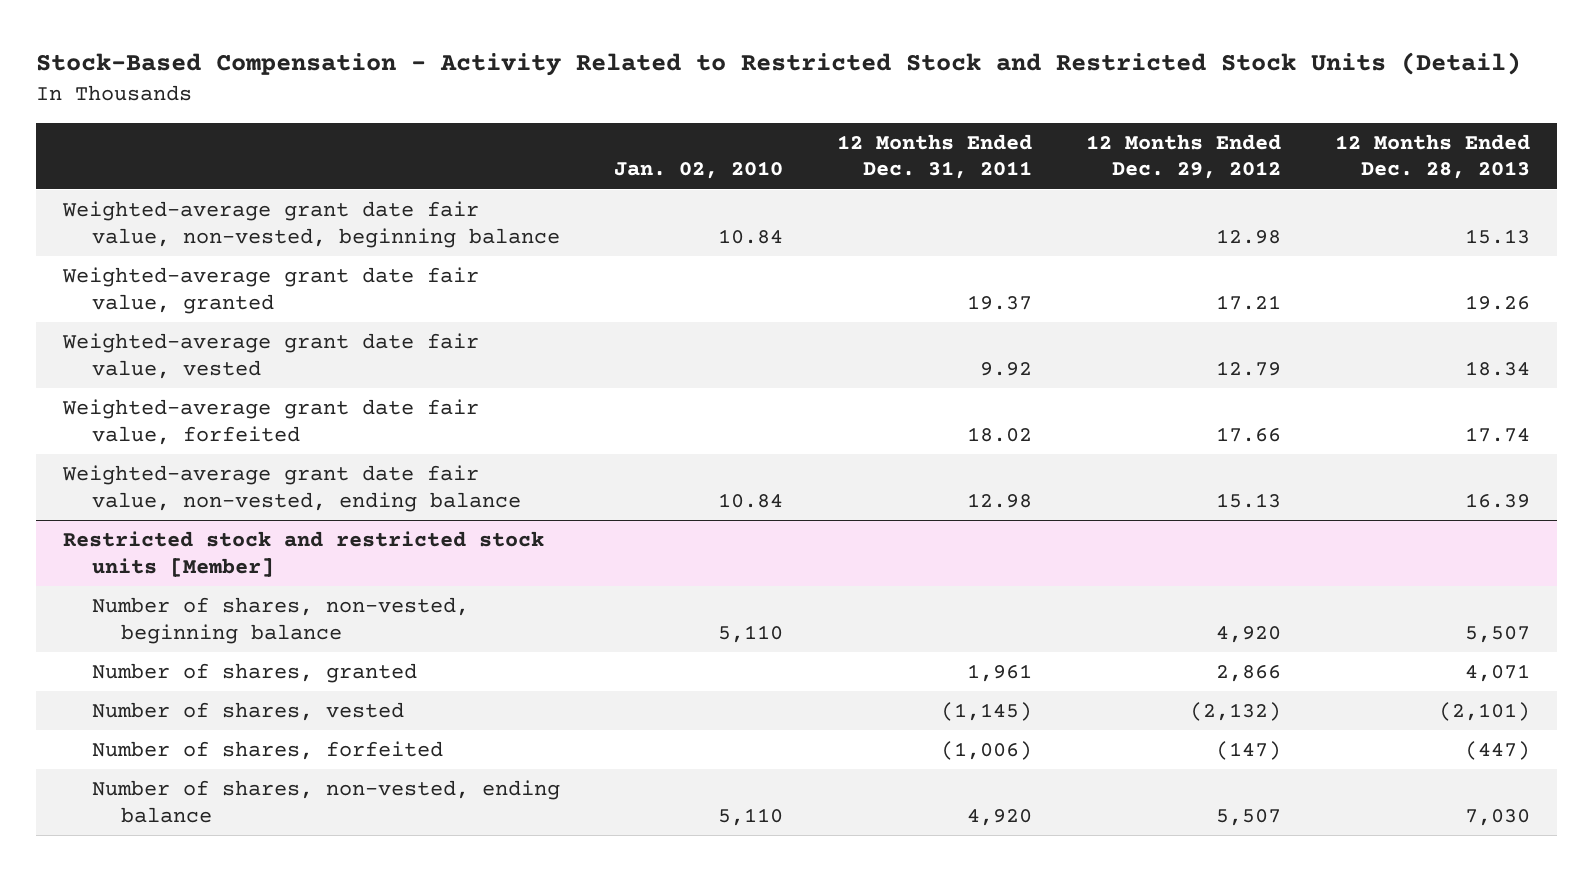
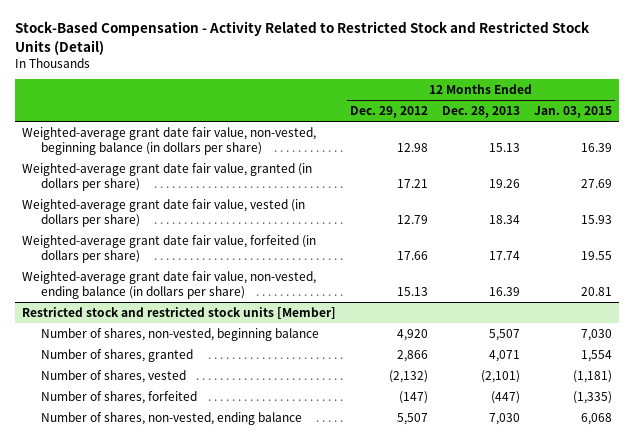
- | Jan. 02, 2010 | 12 Months Ended Dec. 31, 2011 | 12 Months Ended Dec. 29, 2012 | 12 Months Ended Dec. 28, 2013
+ | 12 Months Ended Dec. 29, 2012 | 12 Months Ended Dec. 28, 2013 | 12 Months Ended Jan. 03, 2015
- Weighted-average grant date fair value, non-vested, beginning balance | 10.84 | | 12.98 | 15.13
- Weighted-average grant date fair value, granted | | 19.37 | 17.21 | 19.26
- Weighted-average grant date fair value, vested | | 9.92 | 12.79 | 18.34
- Weighted-average grant date fair value, forfeited | | 18.02 | 17.66 | 17.74
- Weighted-average grant date fair value, non-vested, ending balance | 10.84 | 12.98 | 15.13 | 16.39
+ Weighted-average grant date fair value, non-vested, beginning balance (in dollars per share) | 12.98 | 15.13 | 16.39
+ Weighted-average grant date fair value, granted (in dollars per share) | 17.21 | 19.26 | 27.69
+ Weighted-average grant date fair value, vested (in dollars per share) | 12.79 | 18.34 | 15.93
+ Weighted-average grant date fair value, forfeited (in dollars per share) | 17.66 | 17.74 | 19.55
+ Weighted-average grant date fair value, non-vested, ending balance (in dollars per share) | 15.13 | 16.39 | 20.81

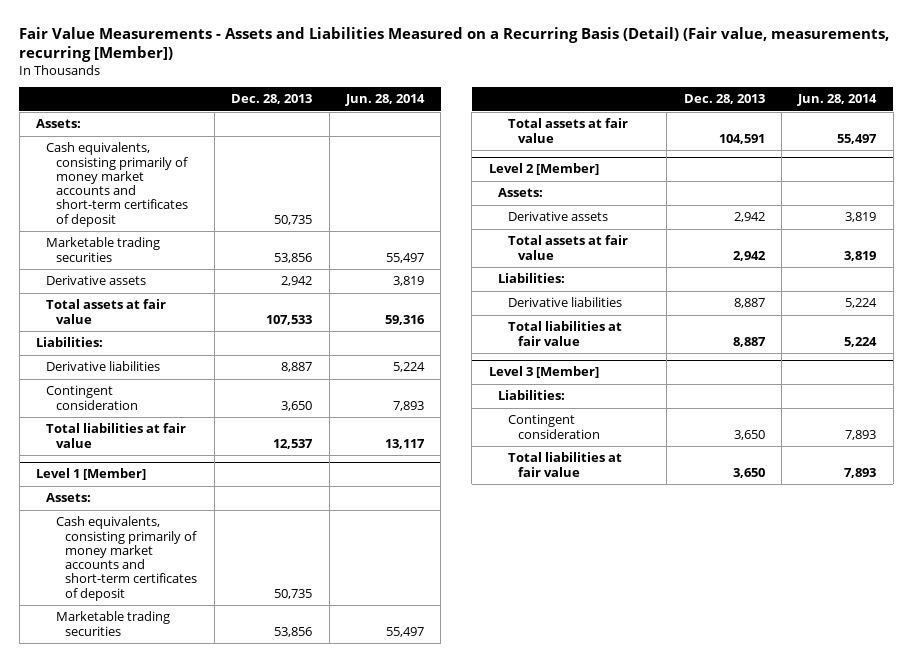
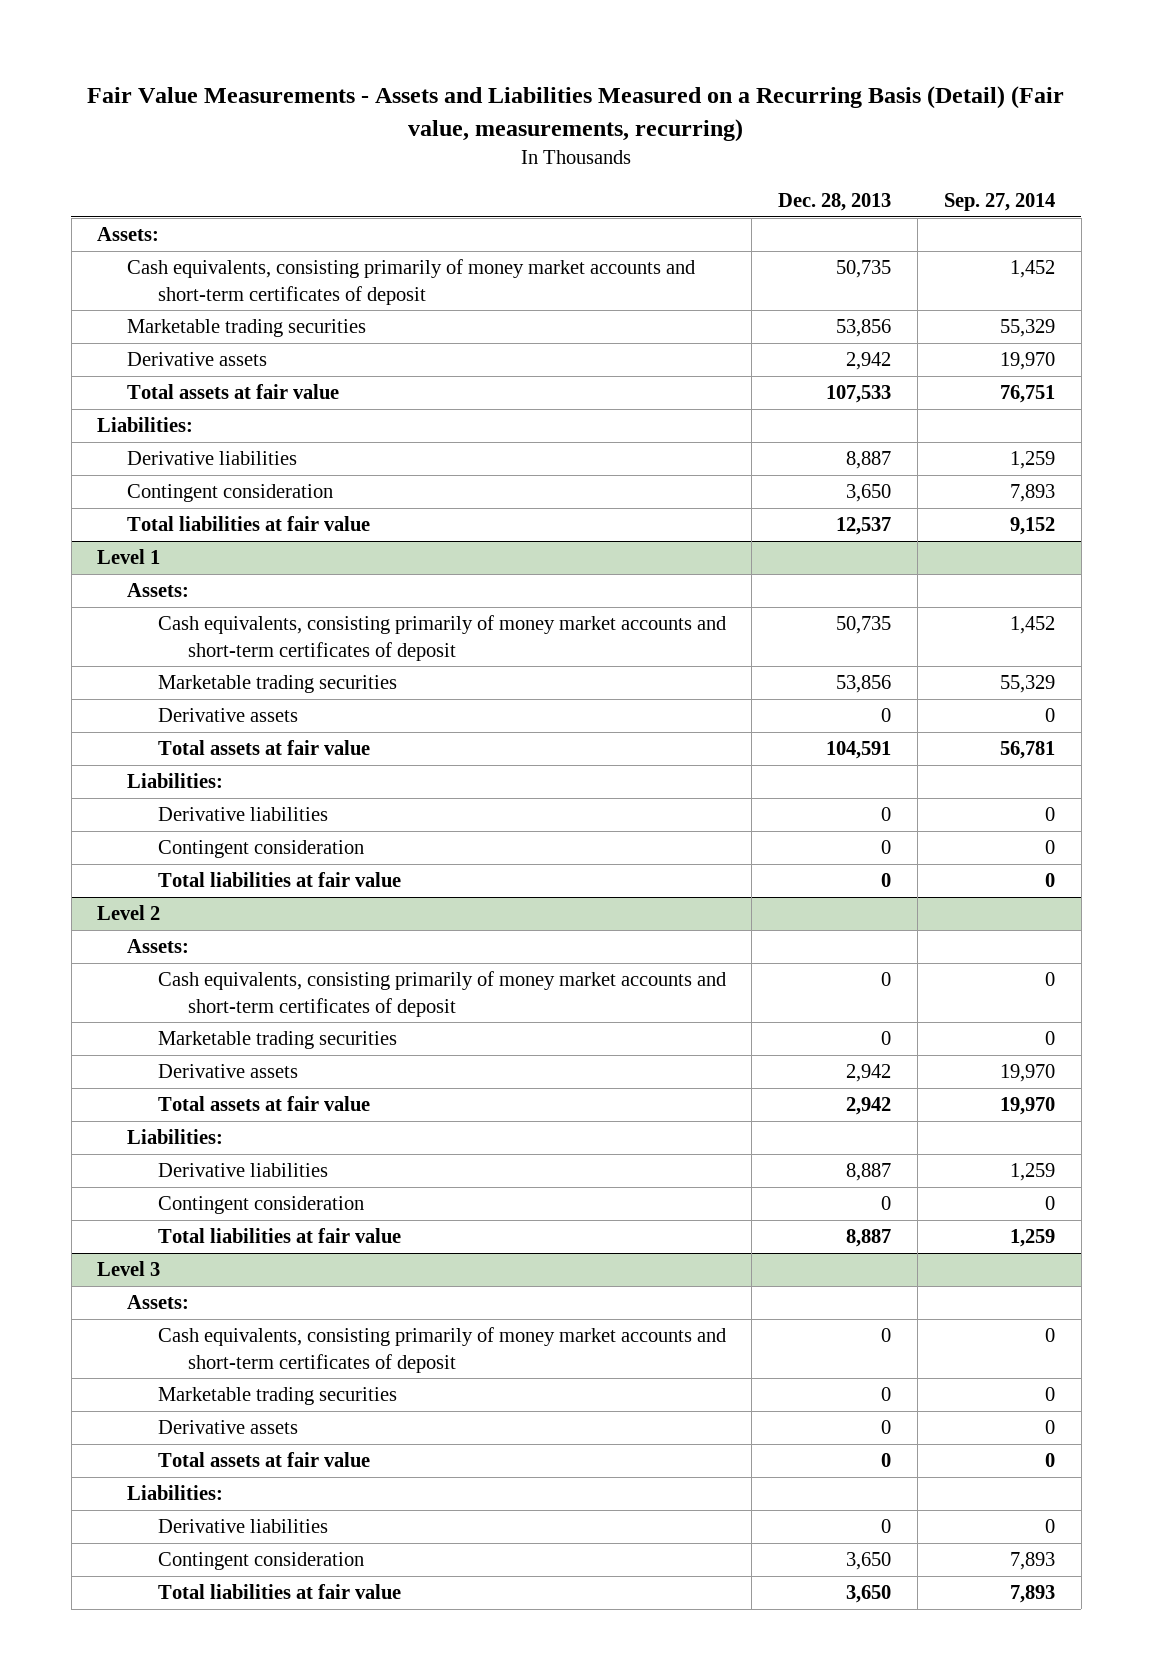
- Fair Value Measurements - Assets and Liabilities Measured on a Recurring Basis (Detail) (Fair value, measurements, recurring [Member])
+ Fair Value Measurements - Assets and Liabilities Measured on a Recurring Basis (Detail) (Fair value, measurements, recurring)
- | Dec. 28, 2013 | Jun. 28, 2014
+ | Dec. 28, 2013 | Sep. 27, 2014
- Level 1 [Member]
+ Level 1
+ Derivative assets | 0 | 0
- Level 2 [Member]
+ Liabilities:
+ Derivative liabilities | 0 | 0
+ Contingent consideration | 0 | 0
+ Total liabilities at fair value | 0 | 0
+ Level 2
+ Cash equivalents, consisting primarily of money market accounts and short-term certificates of deposit | 0 | 0
+ Marketable trading securities | 0 | 0
+ Contingent consideration | 0 | 0
- Level 3 [Member]
+ Level 3
+ Assets:
+ Cash equivalents, consisting primarily of money market accounts and short-term certificates of deposit | 0 | 0
+ Marketable trading securities | 0 | 0
+ Derivative assets | 0 | 0
+ Total assets at fair value | 0 | 0
+ Derivative liabilities | 0 | 0

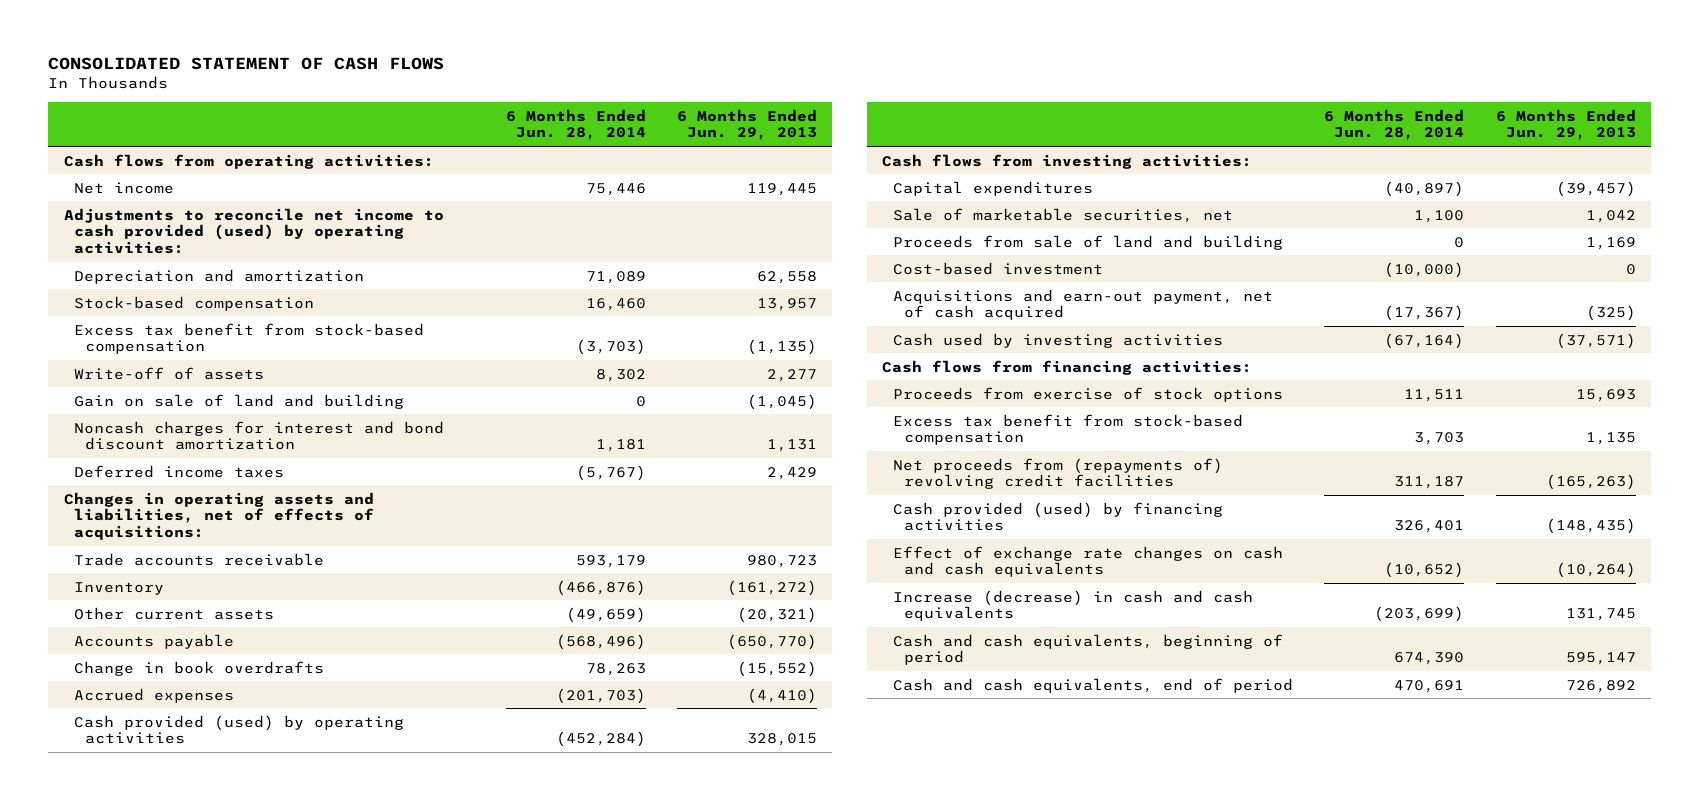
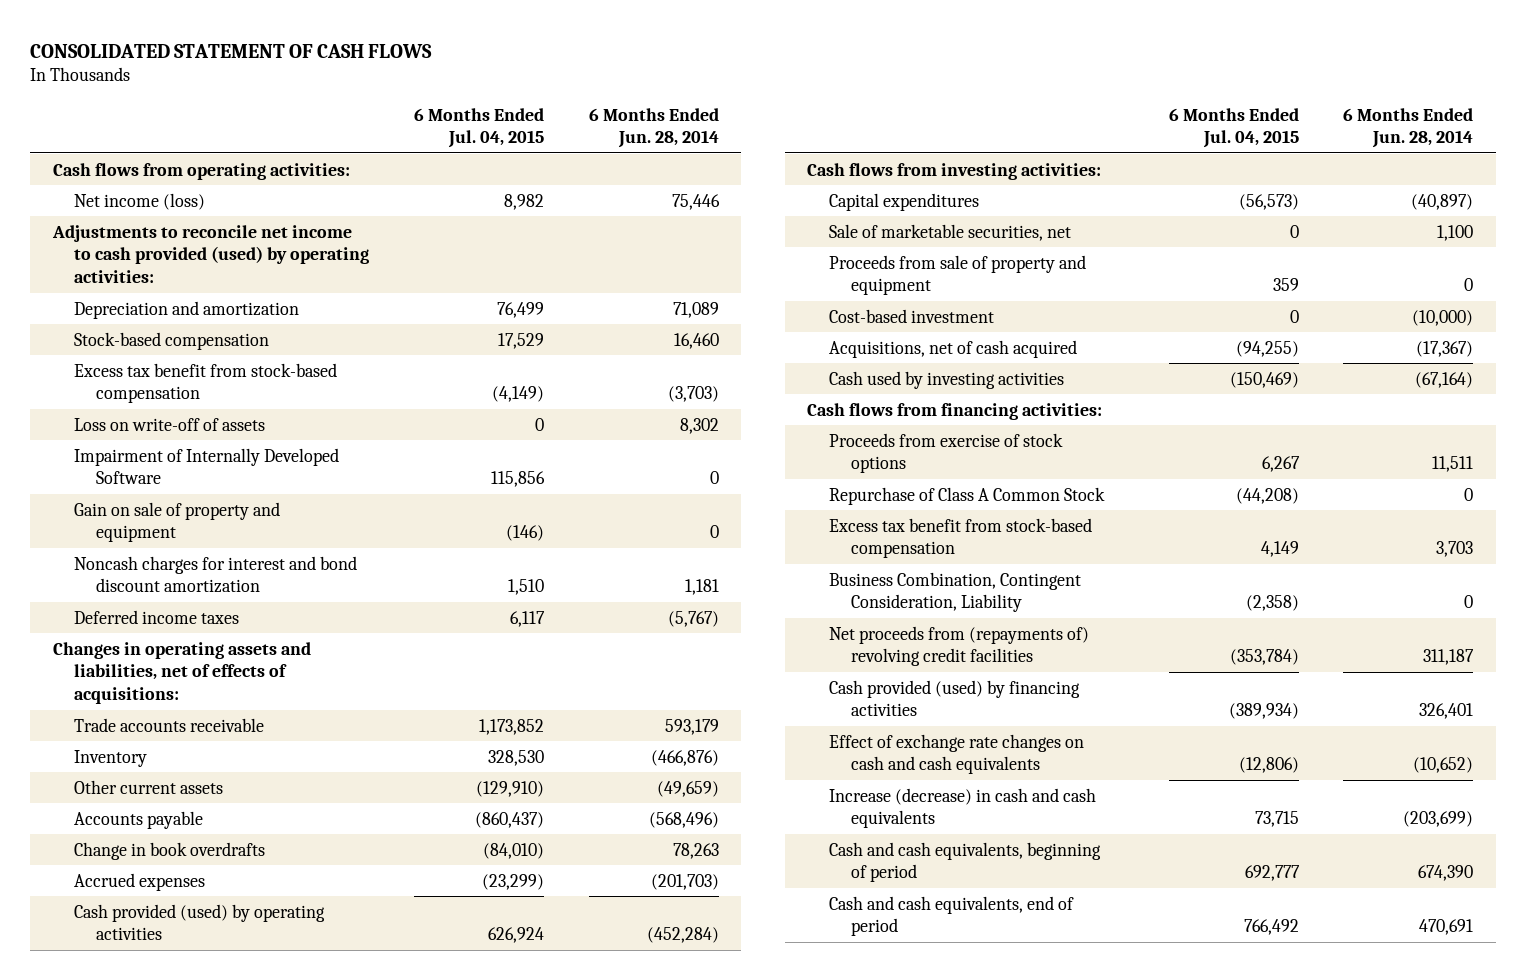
- | 6 Months Ended Jun. 28, 2014 | 6 Months Ended Jun. 29, 2013
+ | 6 Months Ended Jul. 04, 2015 | 6 Months Ended Jun. 28, 2014
- Net income | 75,446 | 119,445
+ Net income (loss) | 8,982 | 75,446
- Write-off of assets | 8,302 | 2,277
- Gain on sale of land and building | 0 | (1,045)
+ Loss on write-off of assets | 0 | 8,302
+ Impairment of Internally Developed Software | 115,856 | 0
+ Gain on sale of property and equipment | (146) | 0
- Proceeds from sale of land and building | 0 | 1,169
+ Proceeds from sale of property and equipment | 359 | 0
- Acquisitions and earn-out payment, net of cash acquired | (17,367) | (325)
+ Acquisitions, net of cash acquired | (94,255) | (17,367)
+ Repurchase of Class A Common Stock | (44,208) | 0
+ Business Combination, Contingent Consideration, Liability | (2,358) | 0

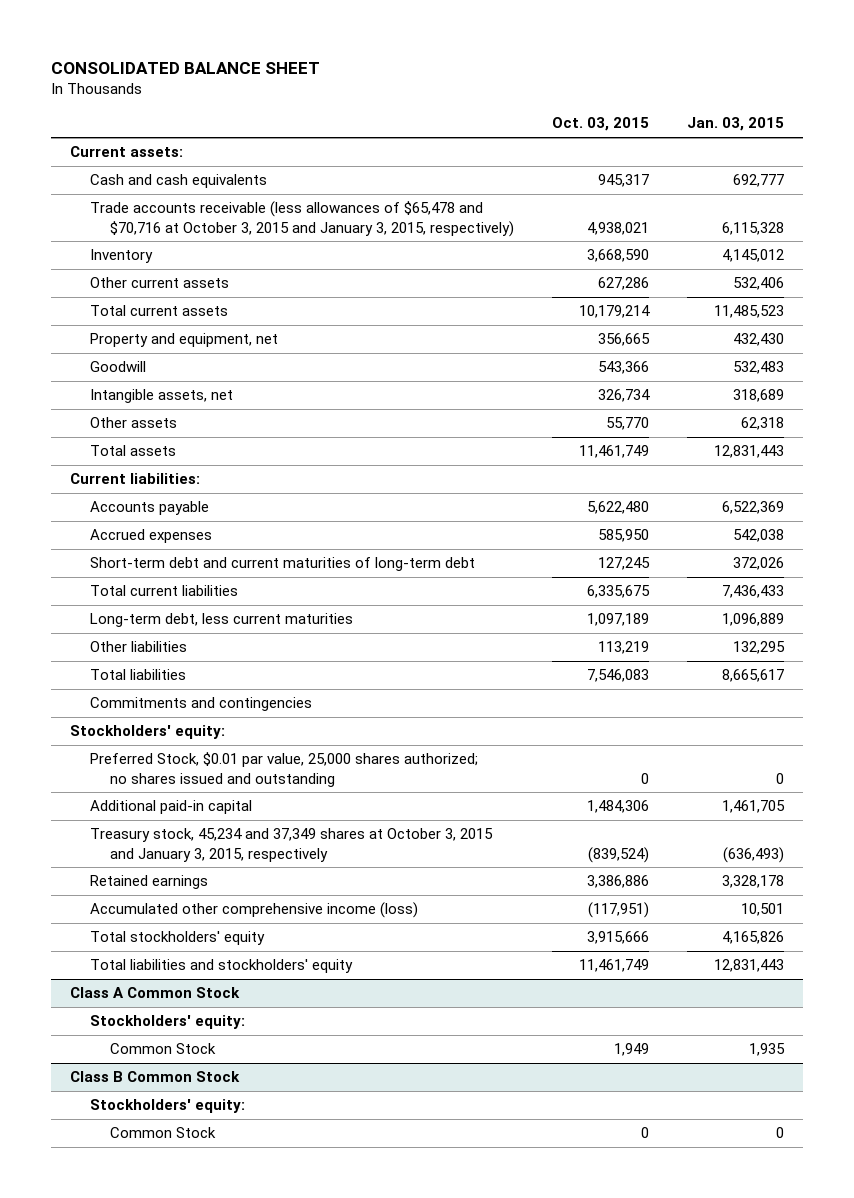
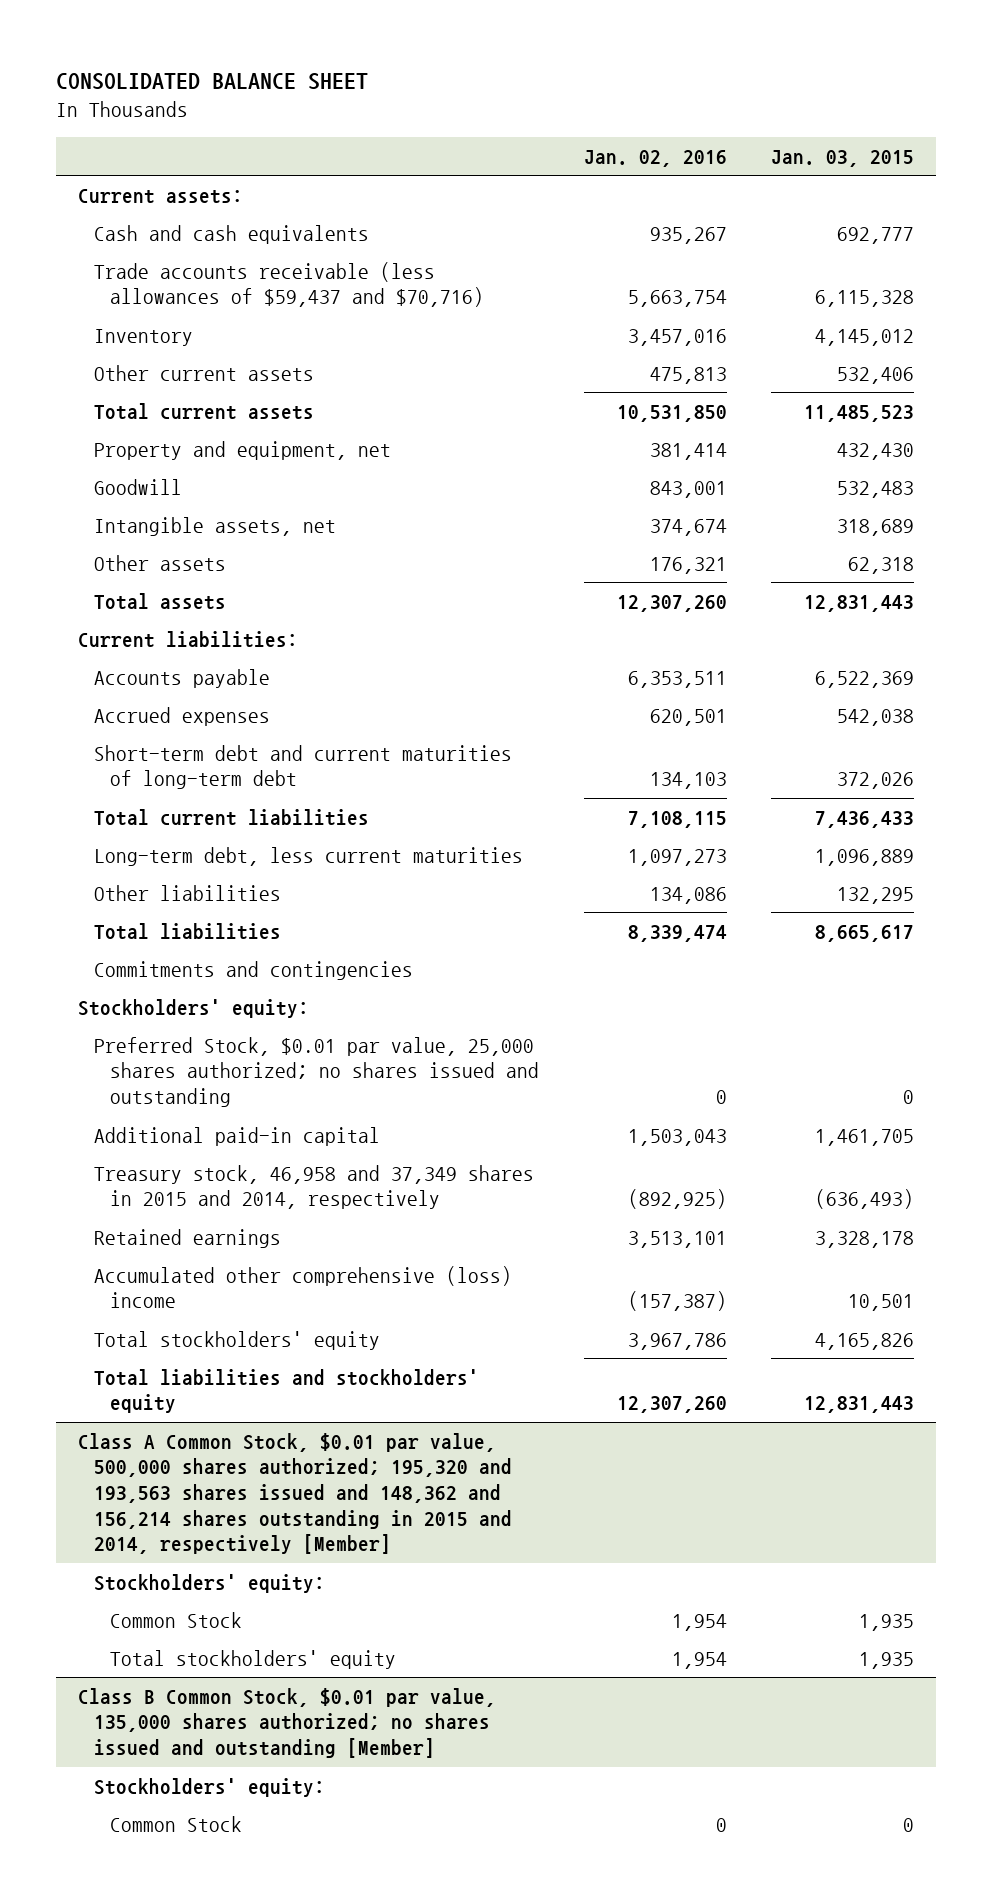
- | Oct. 03, 2015 | Jan. 03, 2015
+ | Jan. 02, 2016 | Jan. 03, 2015
- Trade accounts receivable (less allowances of $65,478 and $70,716 at October 3, 2015 and January 3, 2015, respectively) | 4,938,021 | 6,115,328
+ Trade accounts receivable (less allowances of $59,437 and $70,716) | 5,663,754 | 6,115,328
- Treasury stock, 45,234 and 37,349 shares at October 3, 2015 and January 3, 2015, respectively | (839,524) | (636,493)
+ Treasury stock, 46,958 and 37,349 shares in 2015 and 2014, respectively | (892,925) | (636,493)
- Accumulated other comprehensive income (loss) | (117,951) | 10,501
+ Accumulated other comprehensive (loss) income | (157,387) | 10,501
- Class A Common Stock
+ Class A Common Stock, $0.01 par value, 500,000 shares authorized; 195,320 and 193,563 shares issued and 148,362 and 156,214 shares outstanding in 2015 and 2014, respectively [Member]
- Class B Common Stock
+ Total stockholders' equity | 1,954 | 1,935
+ Class B Common Stock, $0.01 par value, 135,000 shares authorized; no shares issued and outstanding [Member]

